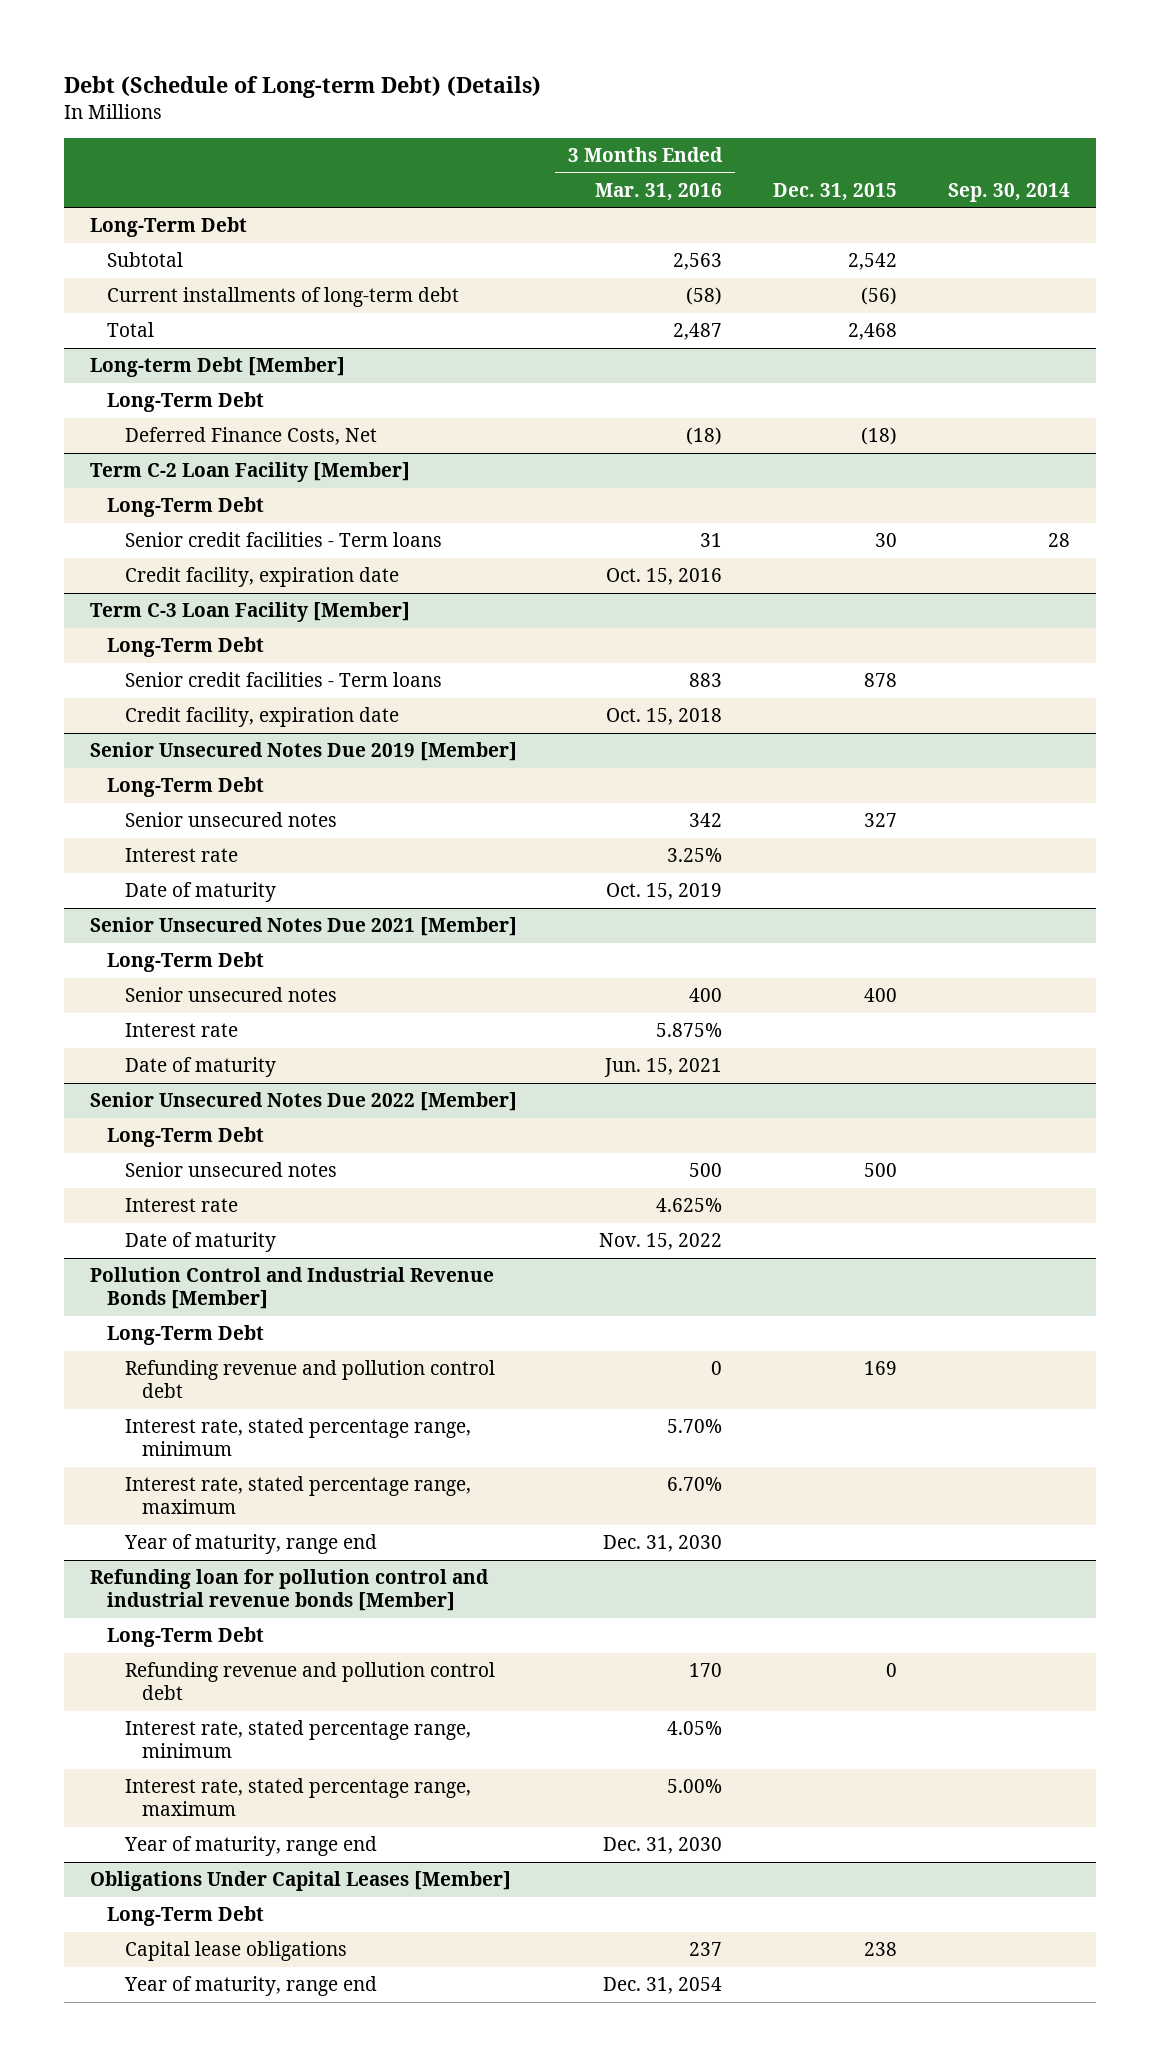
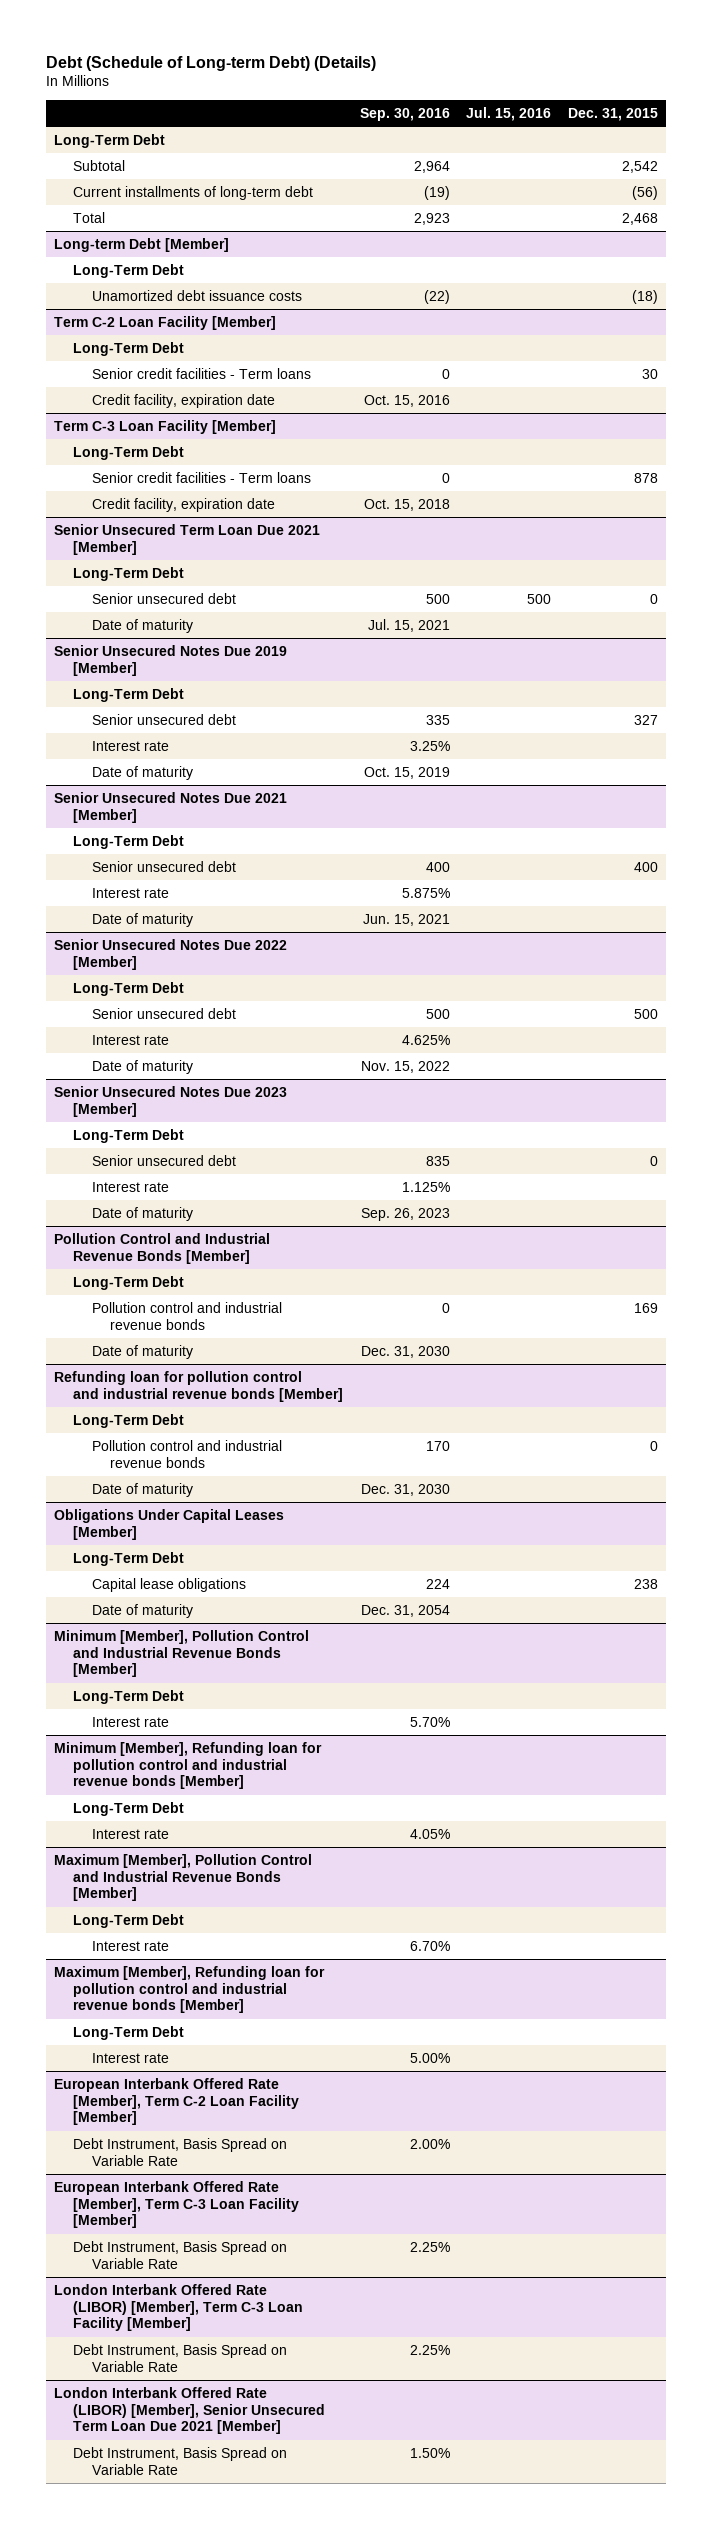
- | 3 Months Ended Mar. 31, 2016 | Dec. 31, 2015 | Sep. 30, 2014
+ | Sep. 30, 2016 | Jul. 15, 2016 | Dec. 31, 2015
@ Long-term Debt [Member]
- Deferred Finance Costs, Net | (18) | (18) |
+ Unamortized debt issuance costs | (22) | | (18)
+ Senior Unsecured Term Loan Due 2021 [Member]
+ Long-Term Debt
+ Senior unsecured debt | 500 | 500 | 0
+ Date of maturity | Jul. 15, 2021 | |
@ Senior Unsecured Notes Due 2019 [Member]
- Senior unsecured notes | 342 | 327 |
+ Senior unsecured debt | 335 | | 327
@ Senior Unsecured Notes Due 2021 [Member]
- Senior unsecured notes | 400 | 400 |
+ Senior unsecured debt | 400 | | 400
@ Senior Unsecured Notes Due 2022 [Member]
- Senior unsecured notes | 500 | 500 |
+ Senior unsecured debt | 500 | | 500
+ Senior Unsecured Notes Due 2023 [Member]
+ Long-Term Debt
+ Senior unsecured debt | 835 | | 0
+ Interest rate | 1.125% | |
+ Date of maturity | Sep. 26, 2023 | |
@ Pollution Control and Industrial Revenue Bonds [Member]
- Refunding revenue and pollution control debt | 0 | 169 |
- Interest rate, stated percentage range, minimum | 5.70% | |
- Interest rate, stated percentage range, maximum | 6.70% | |
- Year of maturity, range end | Dec. 31, 2030 | |
+ Pollution control and industrial revenue bonds | 0 | | 169
+ Date of maturity | Dec. 31, 2030 | |
@ Refunding loan for pollution control and industrial revenue bonds [Member]
- Refunding revenue and pollution control debt | 170 | 0 |
- Interest rate, stated percentage range, minimum | 4.05% | |
- Interest rate, stated percentage range, maximum | 5.00% | |
- Year of maturity, range end | Dec. 31, 2030 | |
+ Pollution control and industrial revenue bonds | 170 | | 0
+ Date of maturity | Dec. 31, 2030 | |
@ Obligations Under Capital Leases [Member]
- Year of maturity, range end | Dec. 31, 2054 | |
+ Date of maturity | Dec. 31, 2054 | |
+ Minimum [Member], Pollution Control and Industrial Revenue Bonds [Member]
+ Long-Term Debt
+ Interest rate | 5.70% | |
+ Minimum [Member], Refunding loan for pollution control and industrial revenue bonds [Member]
+ Long-Term Debt
+ Interest rate | 4.05% | |
+ Maximum [Member], Pollution Control and Industrial Revenue Bonds [Member]
+ Long-Term Debt
+ Interest rate | 6.70% | |
+ Maximum [Member], Refunding loan for pollution control and industrial revenue bonds [Member]
+ Long-Term Debt
+ Interest rate | 5.00% | |
+ European Interbank Offered Rate [Member], Term C-2 Loan Facility [Member]
+ Debt Instrument, Basis Spread on Variable Rate | 2.00% | |
+ European Interbank Offered Rate [Member], Term C-3 Loan Facility [Member]
+ Debt Instrument, Basis Spread on Variable Rate | 2.25% | |
+ London Interbank Offered Rate (LIBOR) [Member], Term C-3 Loan Facility [Member]
+ Debt Instrument, Basis Spread on Variable Rate | 2.25% | |
+ London Interbank Offered Rate (LIBOR) [Member], Senior Unsecured Term Loan Due 2021 [Member]
+ Debt Instrument, Basis Spread on Variable Rate | 1.50% | |

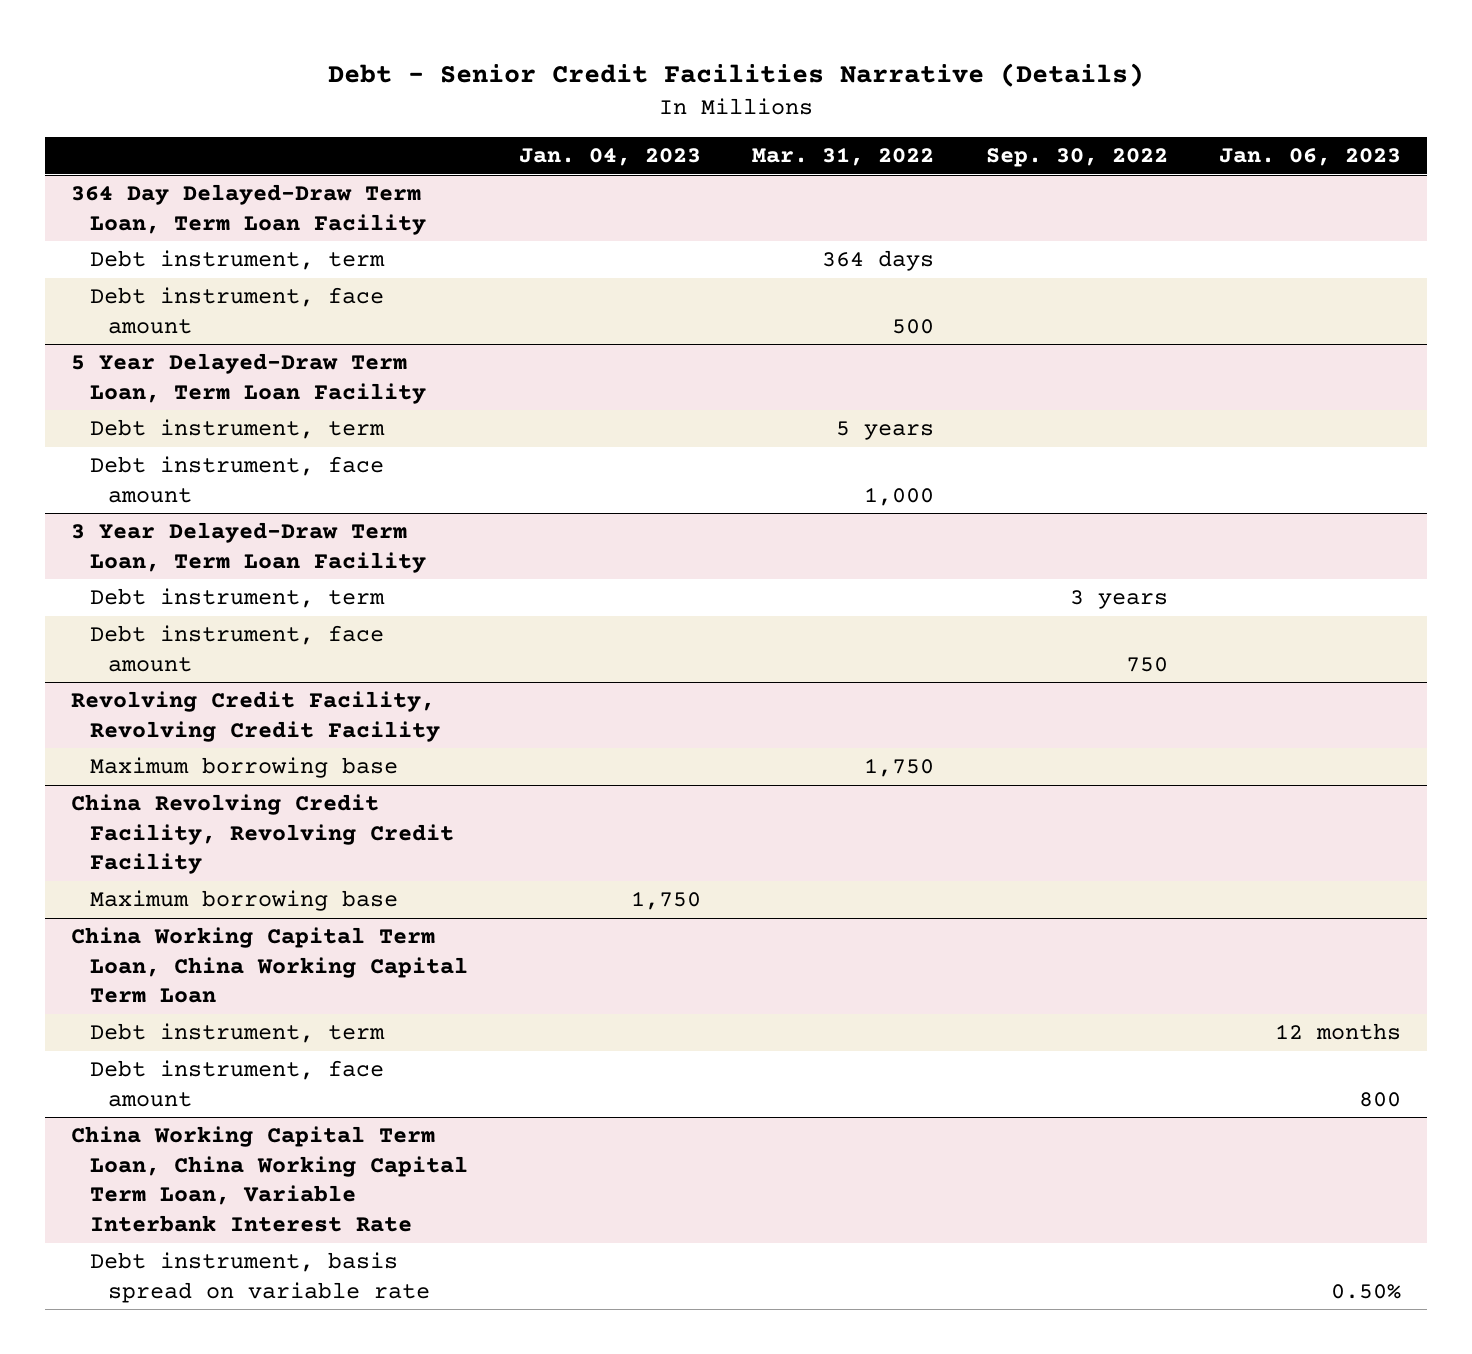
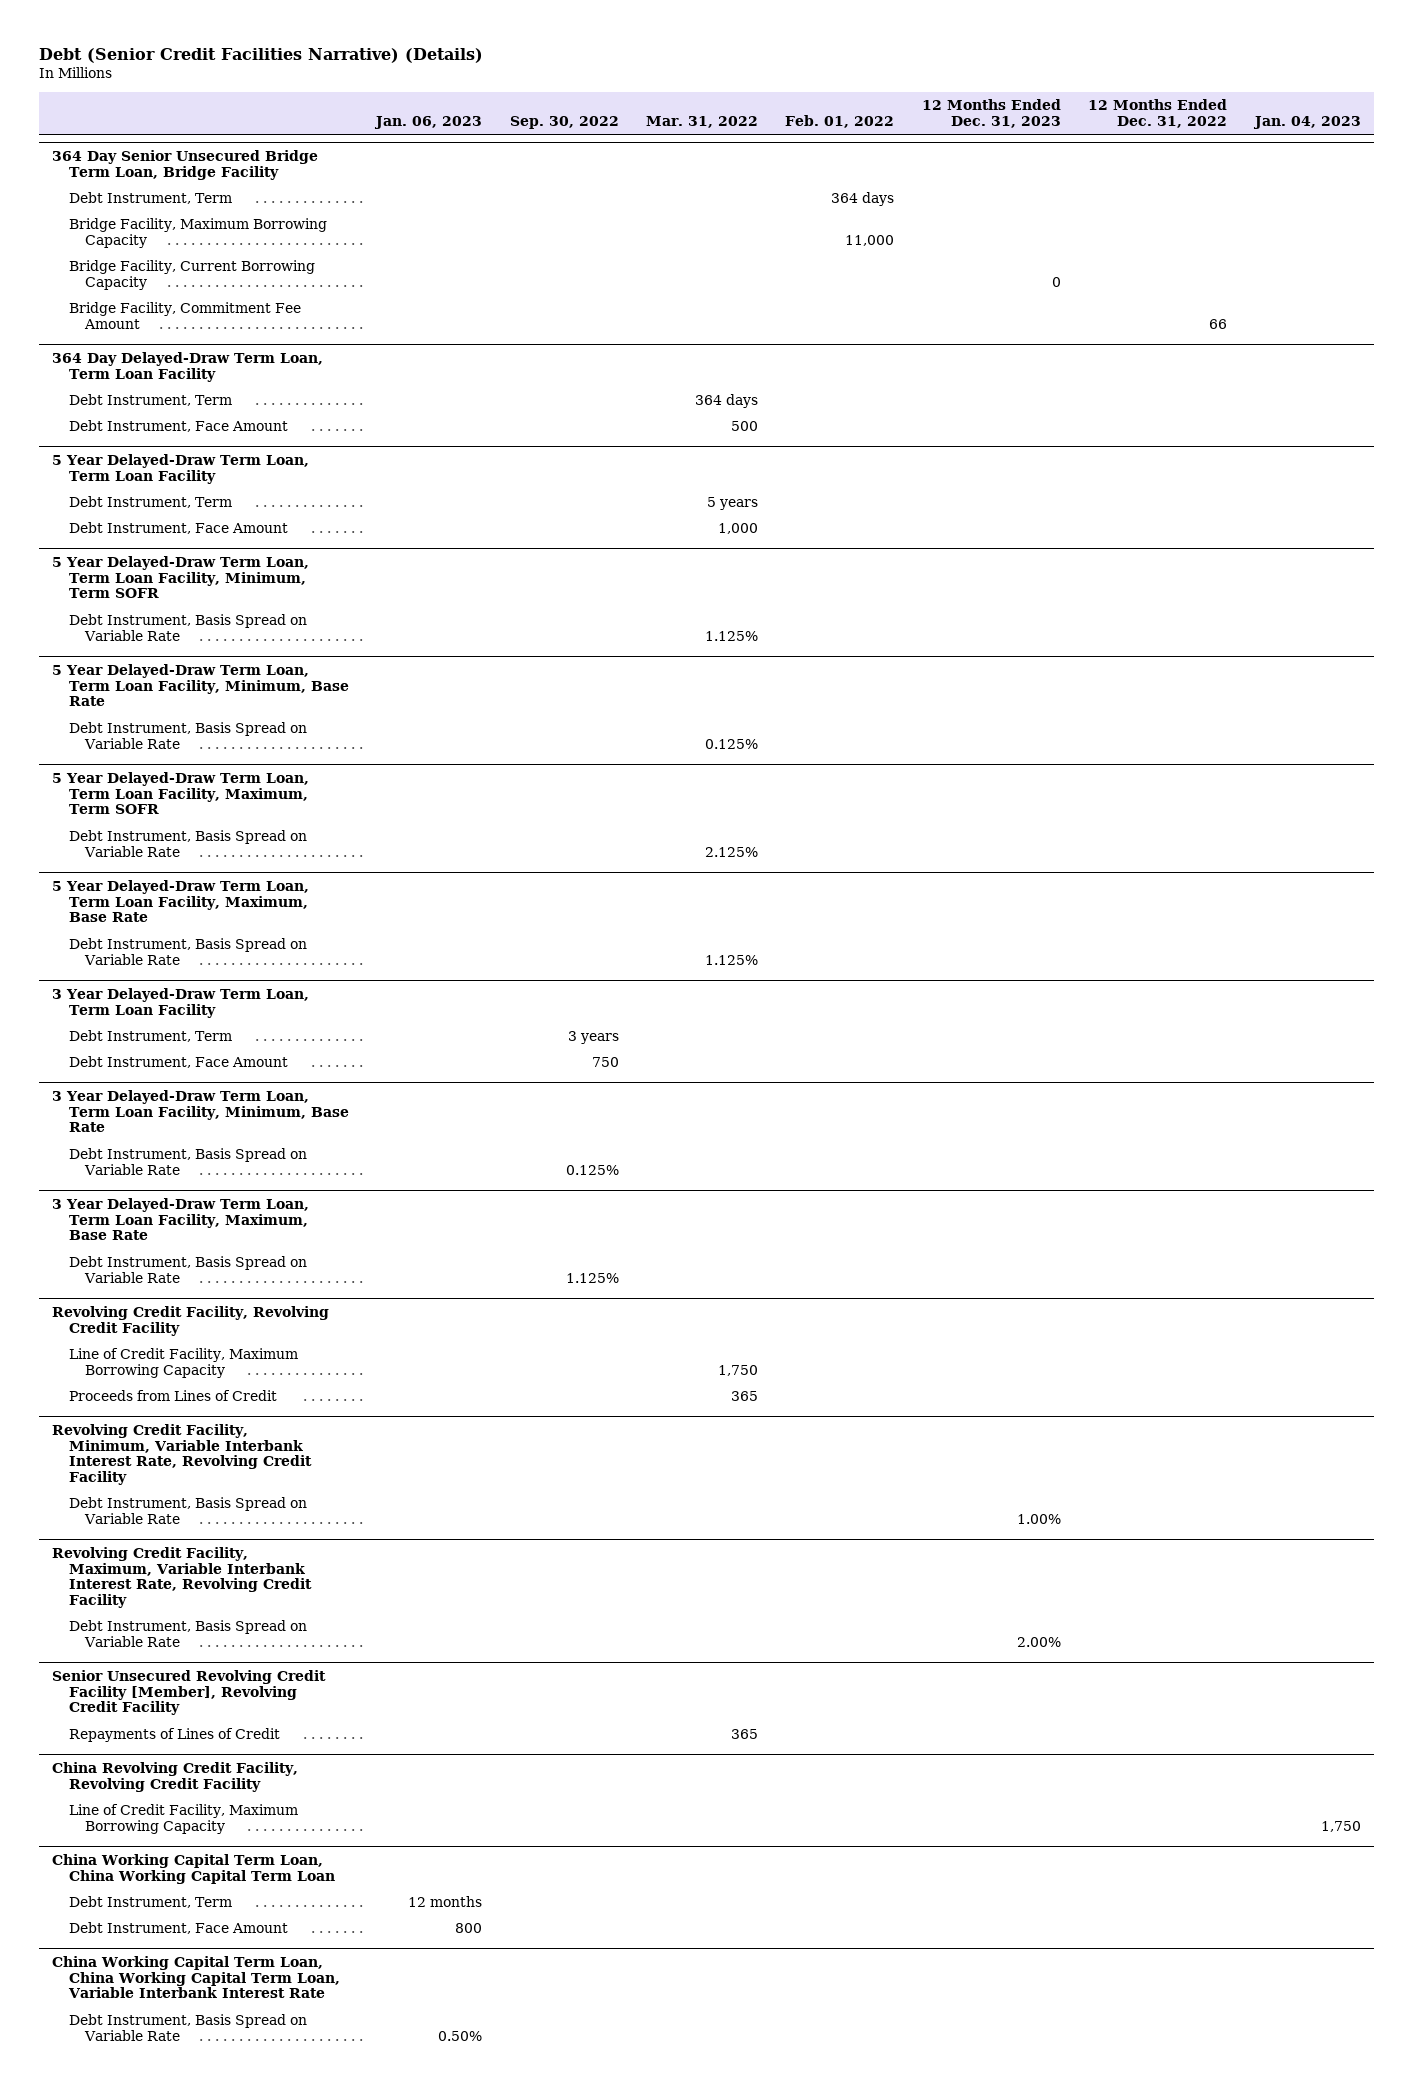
- Debt - Senior Credit Facilities Narrative (Details)
+ Debt (Senior Credit Facilities Narrative) (Details)
- | Jan. 04, 2023 | Mar. 31, 2022 | Sep. 30, 2022 | Jan. 06, 2023
+ | Jan. 06, 2023 | Sep. 30, 2022 | Mar. 31, 2022 | Feb. 01, 2022 | 12 Months Ended Dec. 31, 2023 | 12 Months Ended Dec. 31, 2022 | Jan. 04, 2023
+ 364 Day Senior Unsecured Bridge Term Loan, Bridge Facility
+ Debt Instrument, Term | | | | 364 days | | |
+ Bridge Facility, Maximum Borrowing Capacity | | | | 11,000 | | |
+ Bridge Facility, Current Borrowing Capacity | | | | | 0 | |
+ Bridge Facility, Commitment Fee Amount | | | | | | 66 |
@ 364 Day Delayed-Draw Term Loan, Term Loan Facility
- Debt instrument, term | | 364 days | |
- Debt instrument, face amount | | 500 | |
+ Debt Instrument, Term | | | 364 days | | | |
+ Debt Instrument, Face Amount | | | 500 | | | |
@ 5 Year Delayed-Draw Term Loan, Term Loan Facility
- Debt instrument, term | | 5 years | |
- Debt instrument, face amount | | 1,000 | |
+ Debt Instrument, Term | | | 5 years | | | |
+ Debt Instrument, Face Amount | | | 1,000 | | | |
+ 5 Year Delayed-Draw Term Loan, Term Loan Facility, Minimum, Term SOFR
+ Debt Instrument, Basis Spread on Variable Rate | | | 1.125% | | | |
+ 5 Year Delayed-Draw Term Loan, Term Loan Facility, Minimum, Base Rate
+ Debt Instrument, Basis Spread on Variable Rate | | | 0.125% | | | |
+ 5 Year Delayed-Draw Term Loan, Term Loan Facility, Maximum, Term SOFR
+ Debt Instrument, Basis Spread on Variable Rate | | | 2.125% | | | |
+ 5 Year Delayed-Draw Term Loan, Term Loan Facility, Maximum, Base Rate
+ Debt Instrument, Basis Spread on Variable Rate | | | 1.125% | | | |
@ 3 Year Delayed-Draw Term Loan, Term Loan Facility
- Debt instrument, term | | | 3 years |
- Debt instrument, face amount | | | 750 |
+ Debt Instrument, Term | | 3 years | | | | |
+ Debt Instrument, Face Amount | | 750 | | | | |
+ 3 Year Delayed-Draw Term Loan, Term Loan Facility, Minimum, Base Rate
+ Debt Instrument, Basis Spread on Variable Rate | | 0.125% | | | | |
+ 3 Year Delayed-Draw Term Loan, Term Loan Facility, Maximum, Base Rate
+ Debt Instrument, Basis Spread on Variable Rate | | 1.125% | | | | |
@ Revolving Credit Facility, Revolving Credit Facility
- Maximum borrowing base | | 1,750 | |
+ Line of Credit Facility, Maximum Borrowing Capacity | | | 1,750 | | | |
+ Proceeds from Lines of Credit | | | 365 | | | |
+ Revolving Credit Facility, Minimum, Variable Interbank Interest Rate, Revolving Credit Facility
+ Debt Instrument, Basis Spread on Variable Rate | | | | | 1.00% | |
+ Revolving Credit Facility, Maximum, Variable Interbank Interest Rate, Revolving Credit Facility
+ Debt Instrument, Basis Spread on Variable Rate | | | | | 2.00% | |
+ Senior Unsecured Revolving Credit Facility [Member], Revolving Credit Facility
+ Repayments of Lines of Credit | | | 365 | | | |
@ China Revolving Credit Facility, Revolving Credit Facility
- Maximum borrowing base | 1,750 | | |
+ Line of Credit Facility, Maximum Borrowing Capacity | | | | | | | 1,750
@ China Working Capital Term Loan, China Working Capital Term Loan
- Debt instrument, term | | | | 12 months
- Debt instrument, face amount | | | | 800
+ Debt Instrument, Term | 12 months | | | | | |
+ Debt Instrument, Face Amount | 800 | | | | | |
@ China Working Capital Term Loan, China Working Capital Term Loan, Variable Interbank Interest Rate
- Debt instrument, basis spread on variable rate | | | | 0.50%
+ Debt Instrument, Basis Spread on Variable Rate | 0.50% | | | | | |

